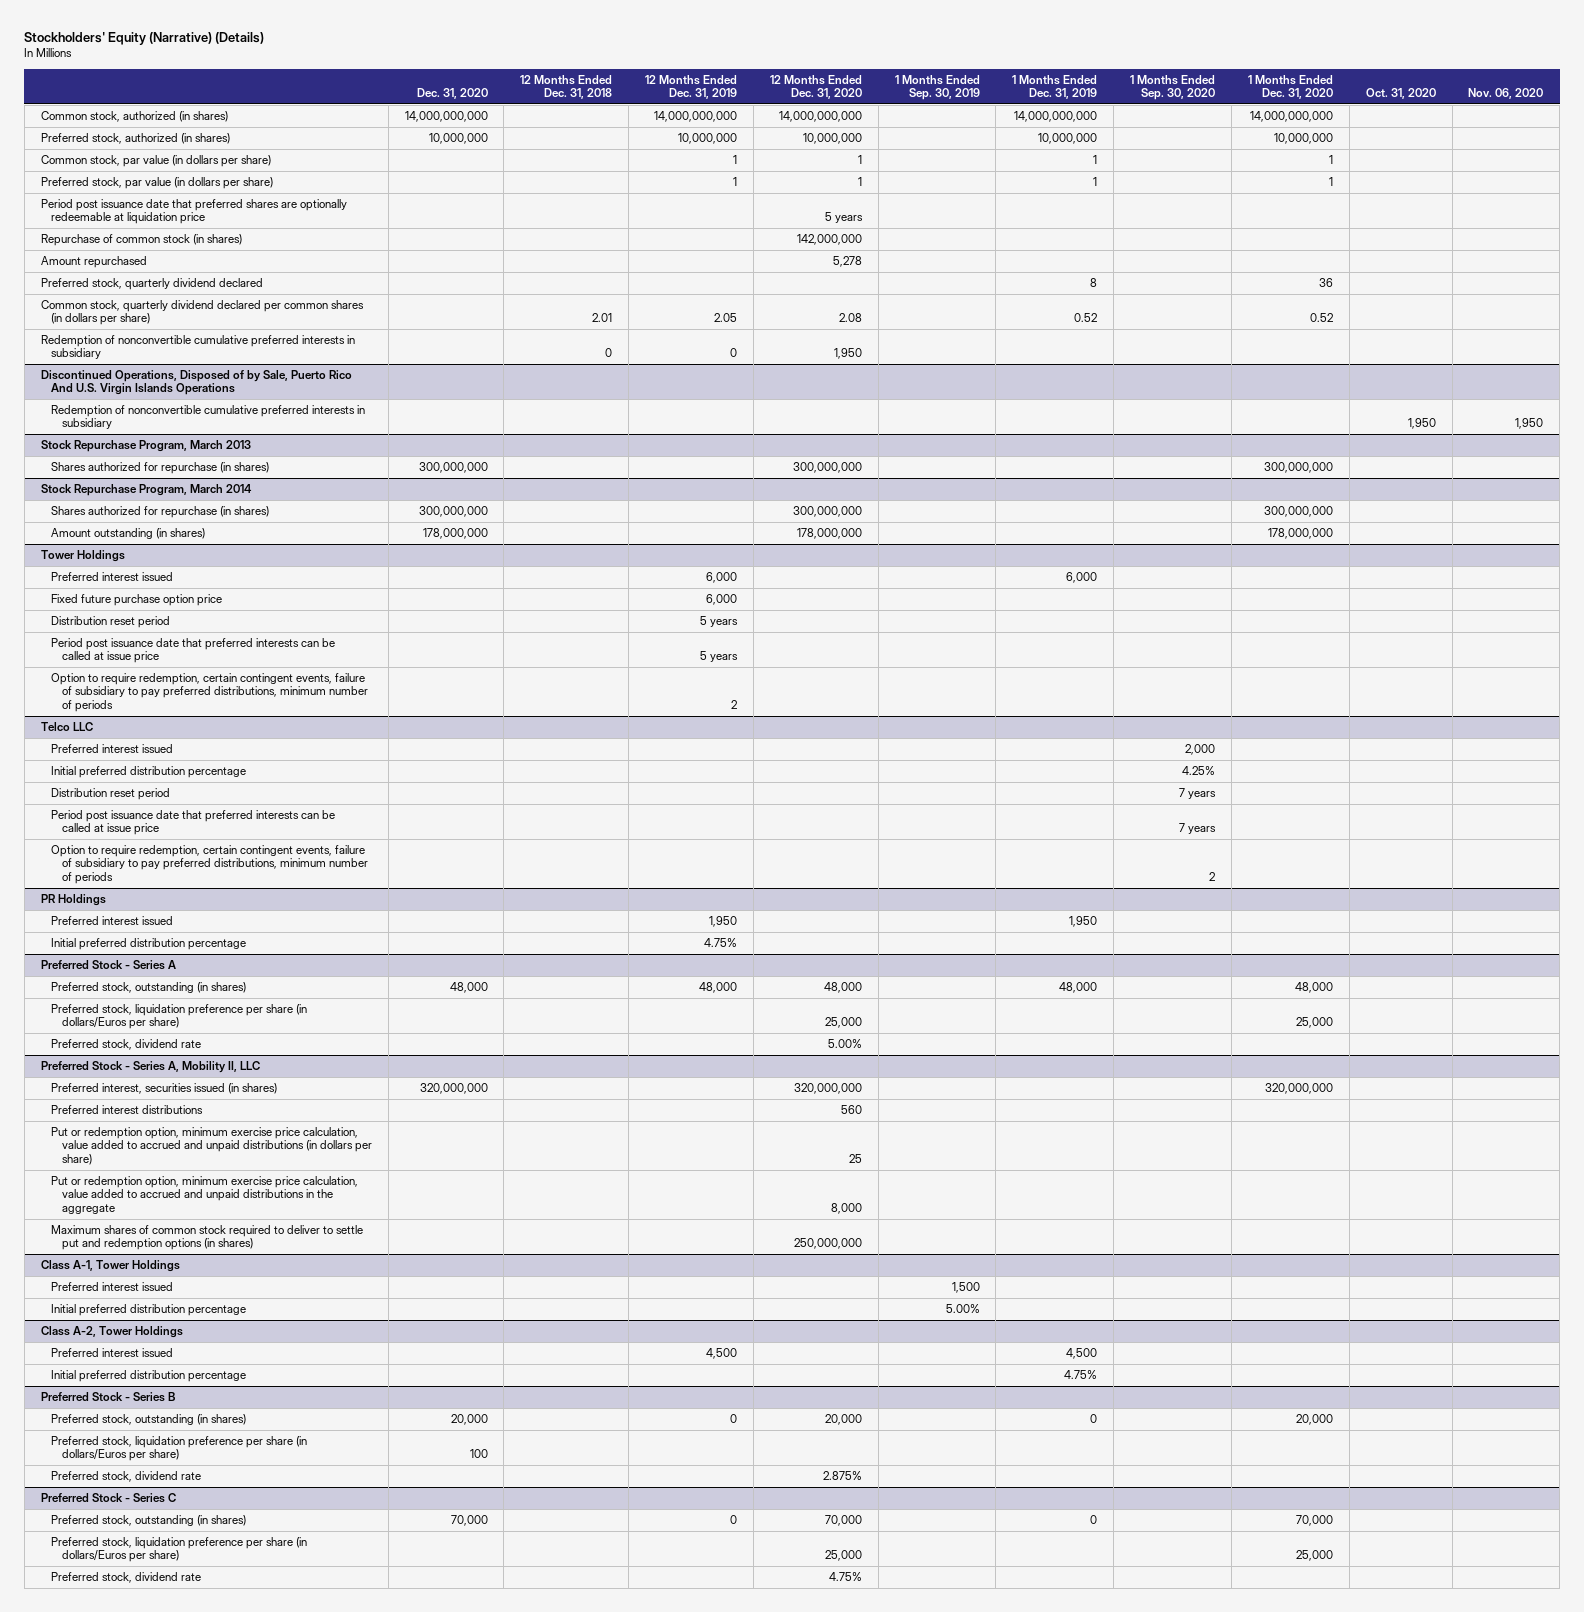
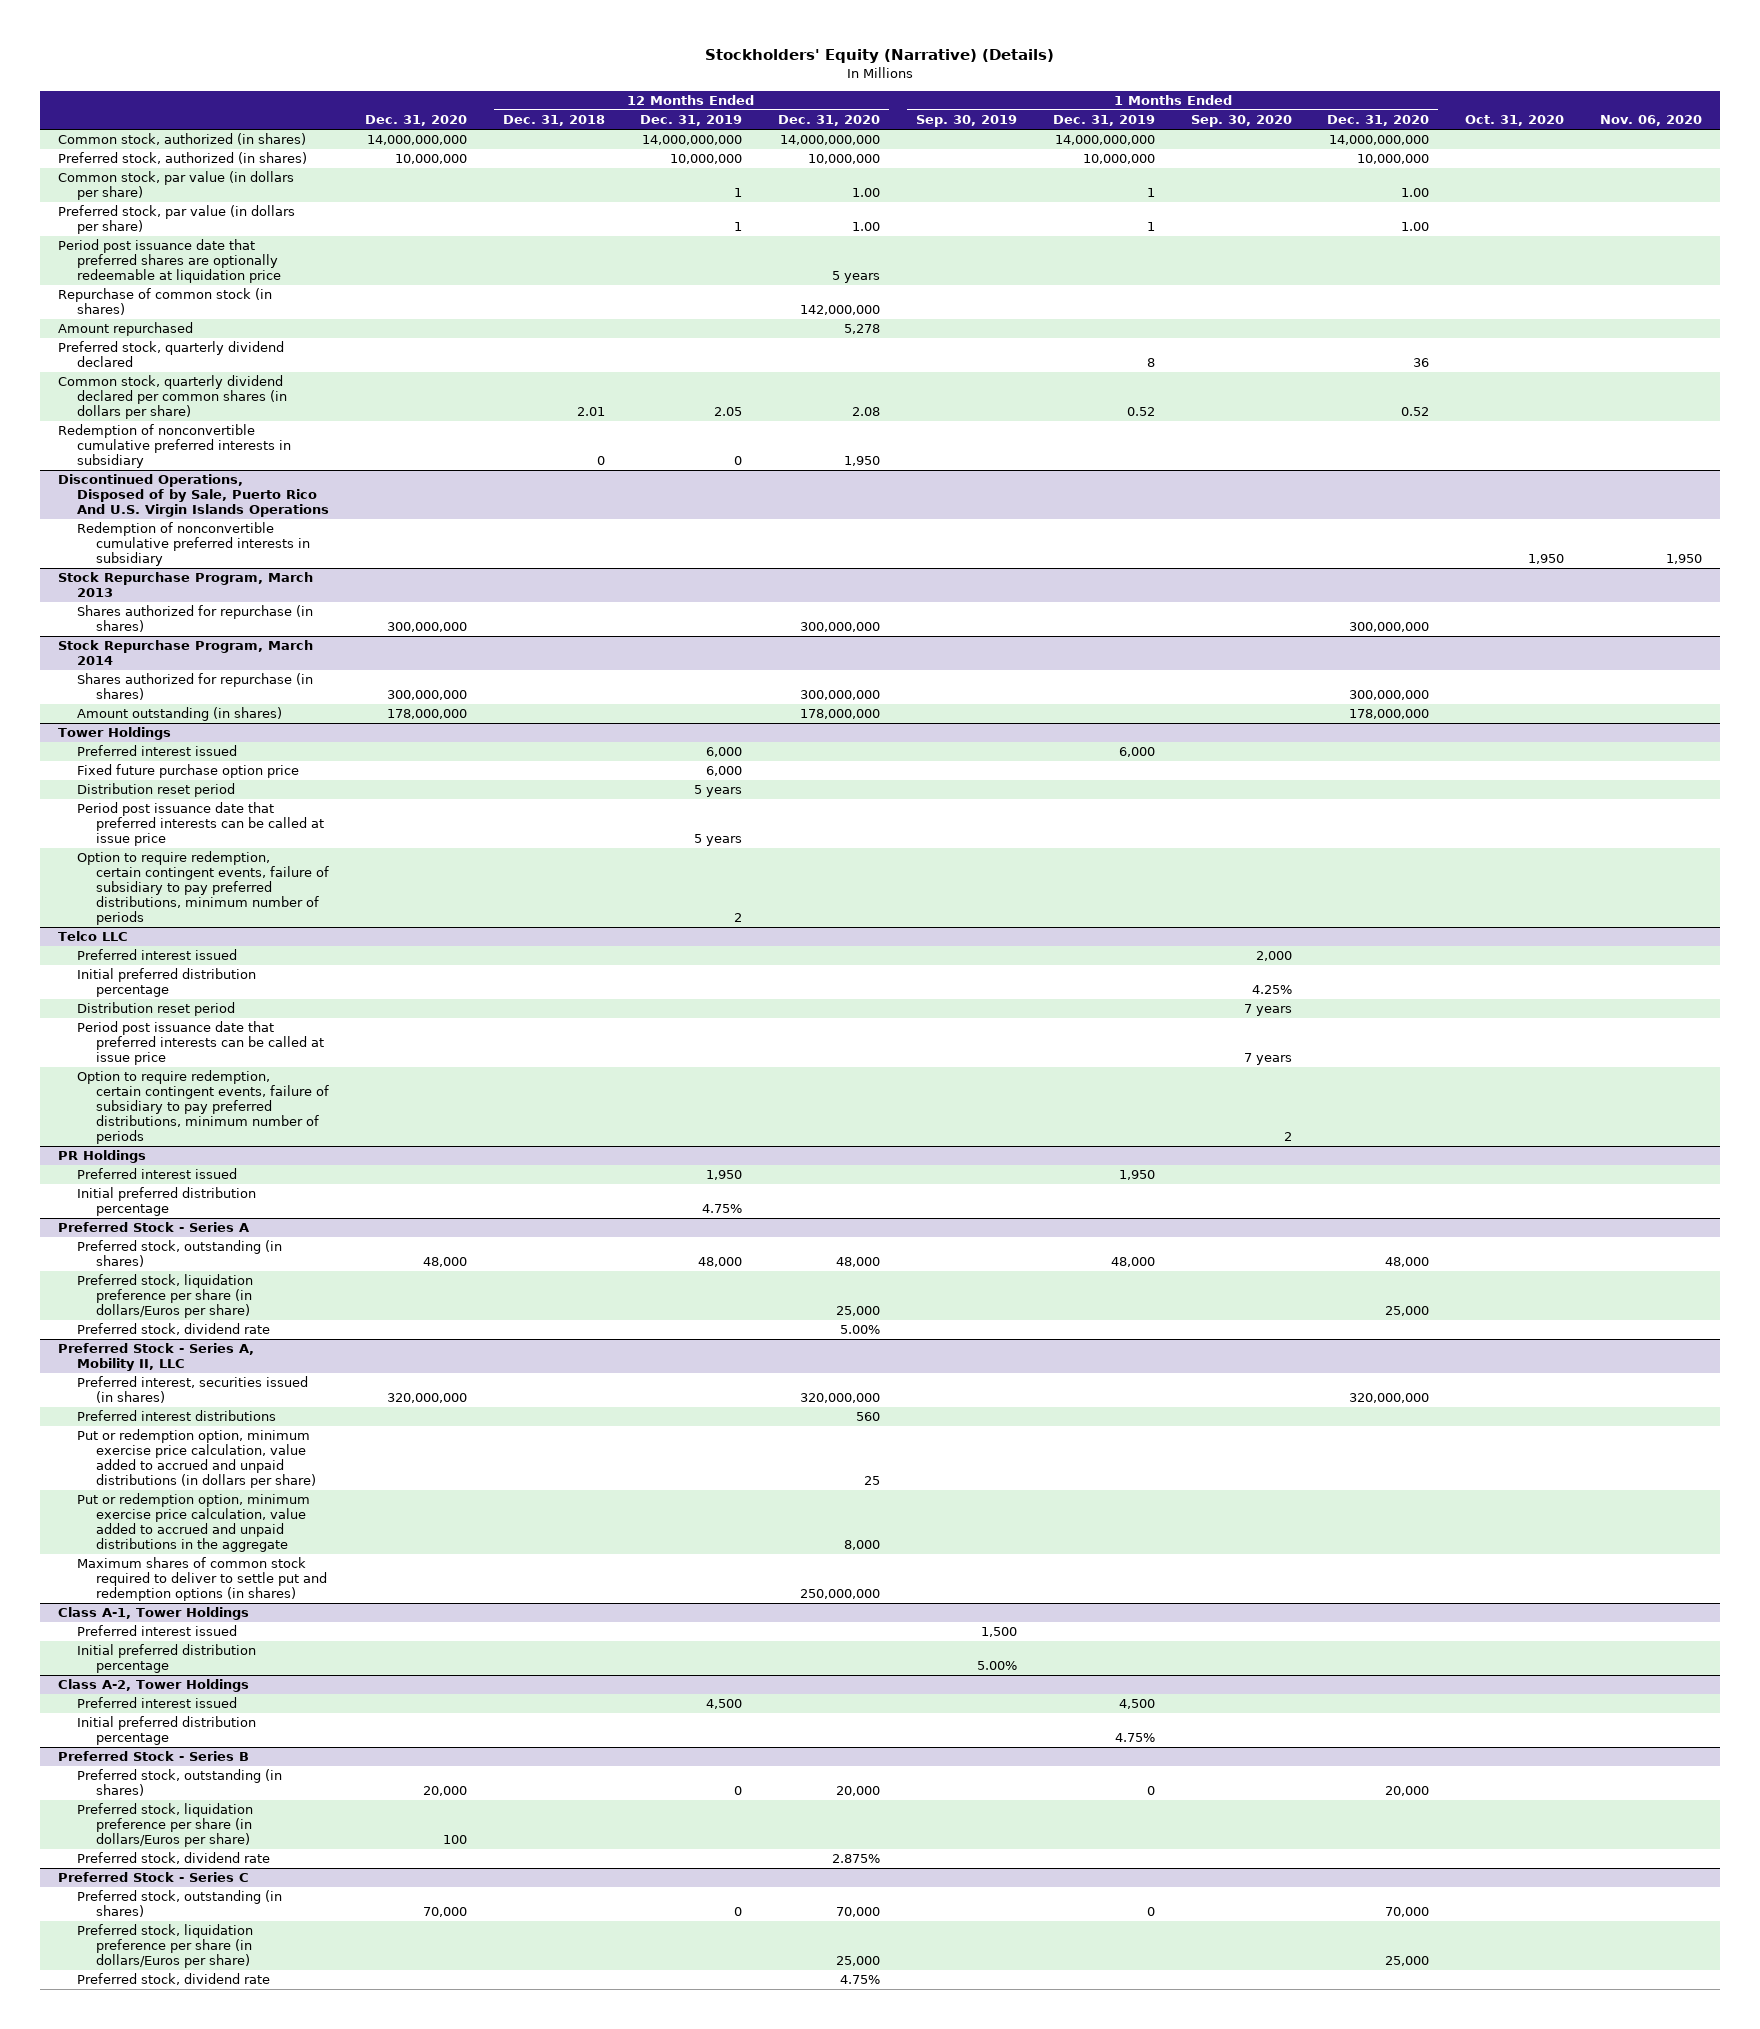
- Common stock, par value (in dollars per share) | | | 1 | 1 | | 1 | | 1 | |
- Preferred stock, par value (in dollars per share) | | | 1 | 1 | | 1 | | 1 | |
+ Common stock, par value (in dollars per share) | | | 1 | 1.00 | | 1 | | 1.00 | |
+ Preferred stock, par value (in dollars per share) | | | 1 | 1.00 | | 1 | | 1.00 | |

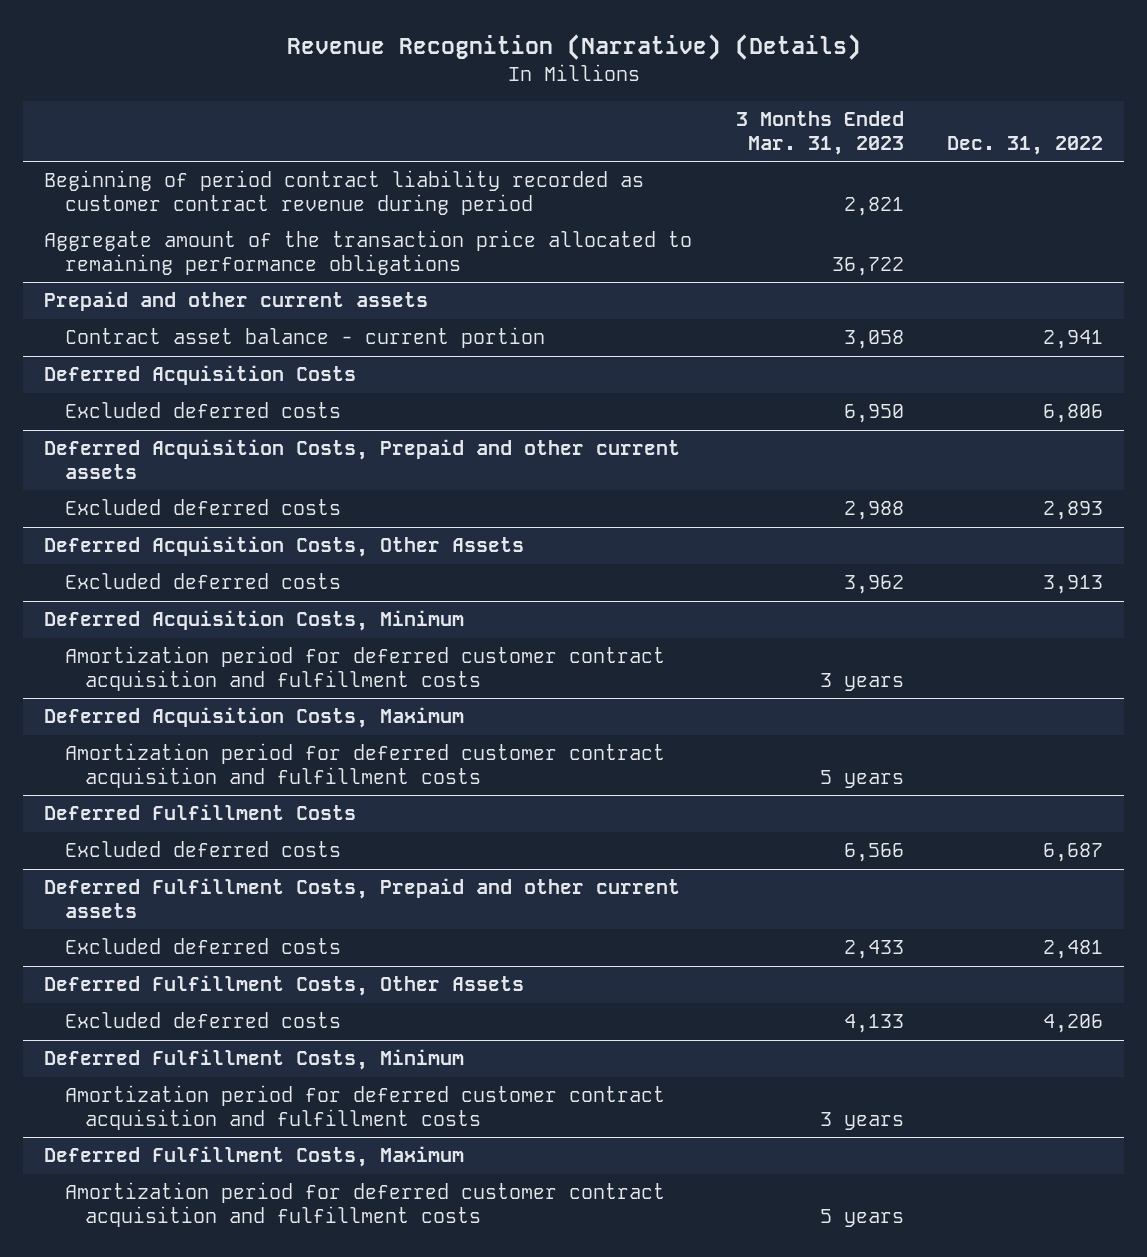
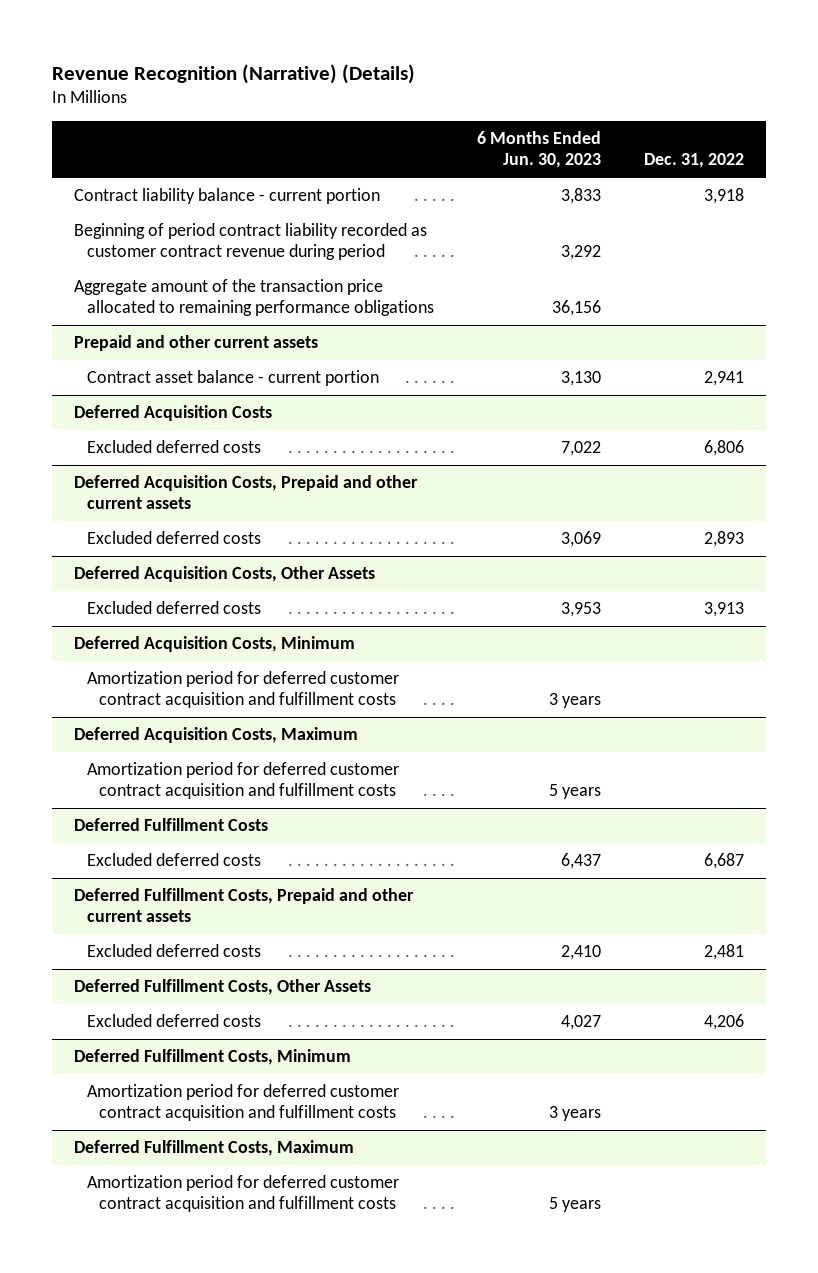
- | 3 Months Ended Mar. 31, 2023 | Dec. 31, 2022
+ | 6 Months Ended Jun. 30, 2023 | Dec. 31, 2022
+ Contract liability balance - current portion | 3,833 | 3,918

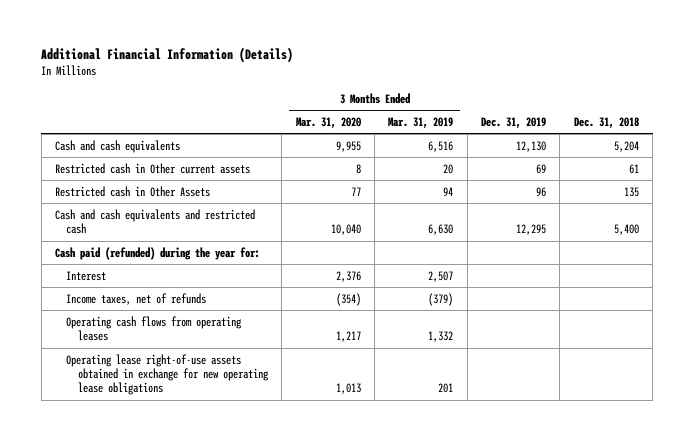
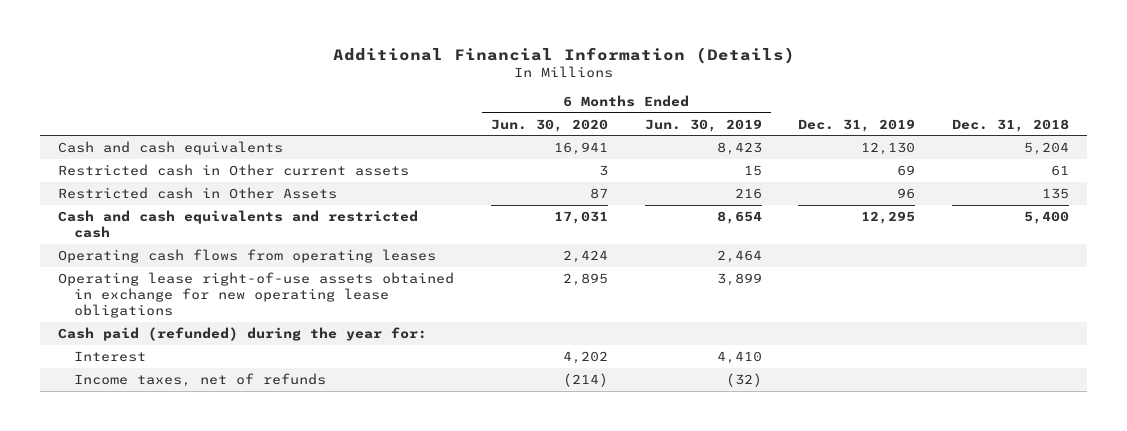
- | 3 Months Ended Mar. 31, 2020 | 3 Months Ended Mar. 31, 2019 | Dec. 31, 2019 | Dec. 31, 2018
+ | 6 Months Ended Jun. 30, 2020 | 6 Months Ended Jun. 30, 2019 | Dec. 31, 2019 | Dec. 31, 2018
moved up: Operating cash flows from operating leases | 2,424 | 2,464 | |
moved up: Operating lease right-of-use assets obtained in exchange for new operating lease obligations | 2,895 | 3,899 | |

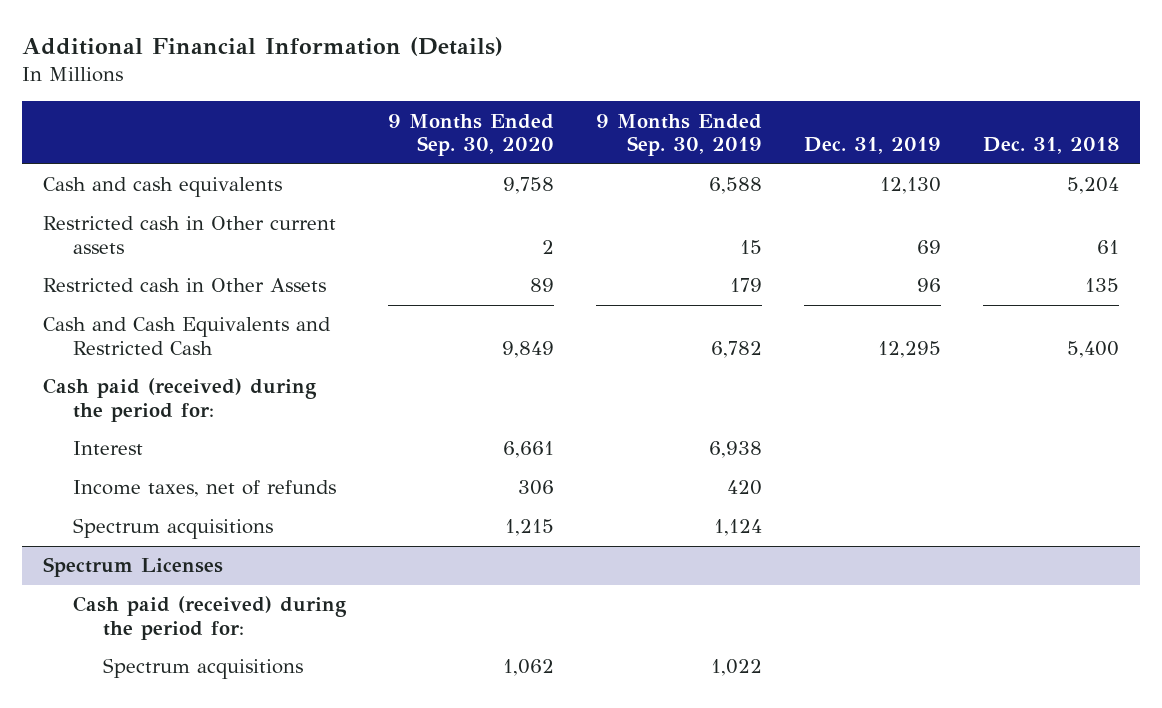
- | 6 Months Ended Jun. 30, 2020 | 6 Months Ended Jun. 30, 2019 | Dec. 31, 2019 | Dec. 31, 2018
+ | 9 Months Ended Sep. 30, 2020 | 9 Months Ended Sep. 30, 2019 | Dec. 31, 2019 | Dec. 31, 2018
- Cash and cash equivalents and restricted cash | 17,031 | 8,654 | 12,295 | 5,400
- Operating cash flows from operating leases | 2,424 | 2,464 | |
- Operating lease right-of-use assets obtained in exchange for new operating lease obligations | 2,895 | 3,899 | |
- Cash paid (refunded) during the year for:
+ Cash and Cash Equivalents and Restricted Cash | 9,849 | 6,782 | 12,295 | 5,400
+ Cash paid (received) during the period for:
+ Spectrum acquisitions | 1,215 | 1,124 | |
+ Spectrum Licenses
+ Cash paid (received) during the period for:
+ Spectrum acquisitions | 1,062 | 1,022 | |

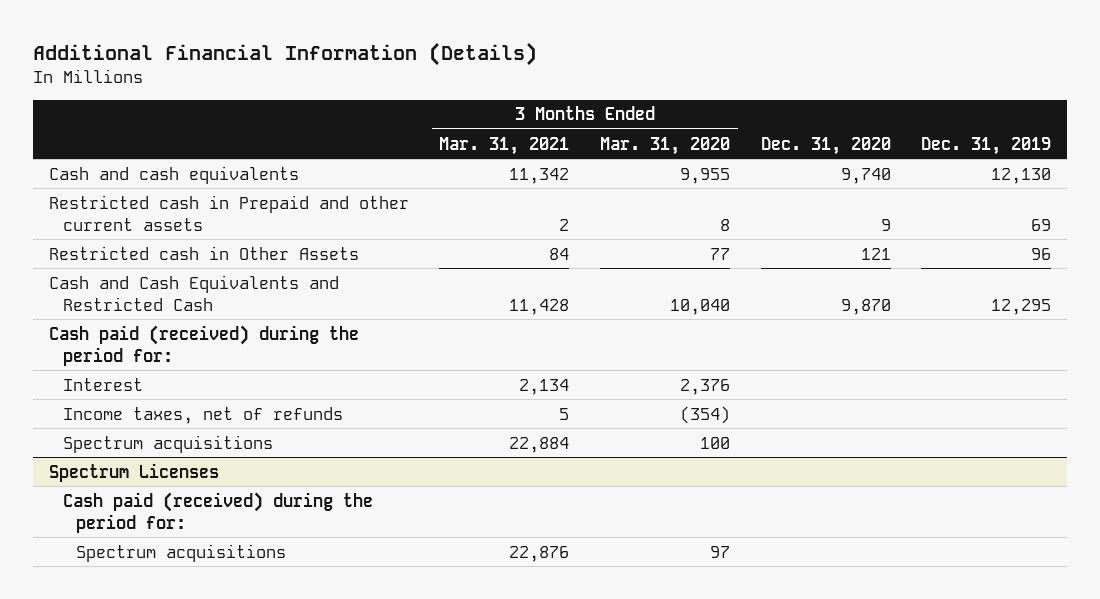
- | 9 Months Ended Sep. 30, 2020 | 9 Months Ended Sep. 30, 2019 | Dec. 31, 2019 | Dec. 31, 2018
+ | 3 Months Ended Mar. 31, 2021 | 3 Months Ended Mar. 31, 2020 | Dec. 31, 2020 | Dec. 31, 2019
- Restricted cash in Other current assets | 2 | 15 | 69 | 61
+ Restricted cash in Prepaid and other current assets | 2 | 8 | 9 | 69

